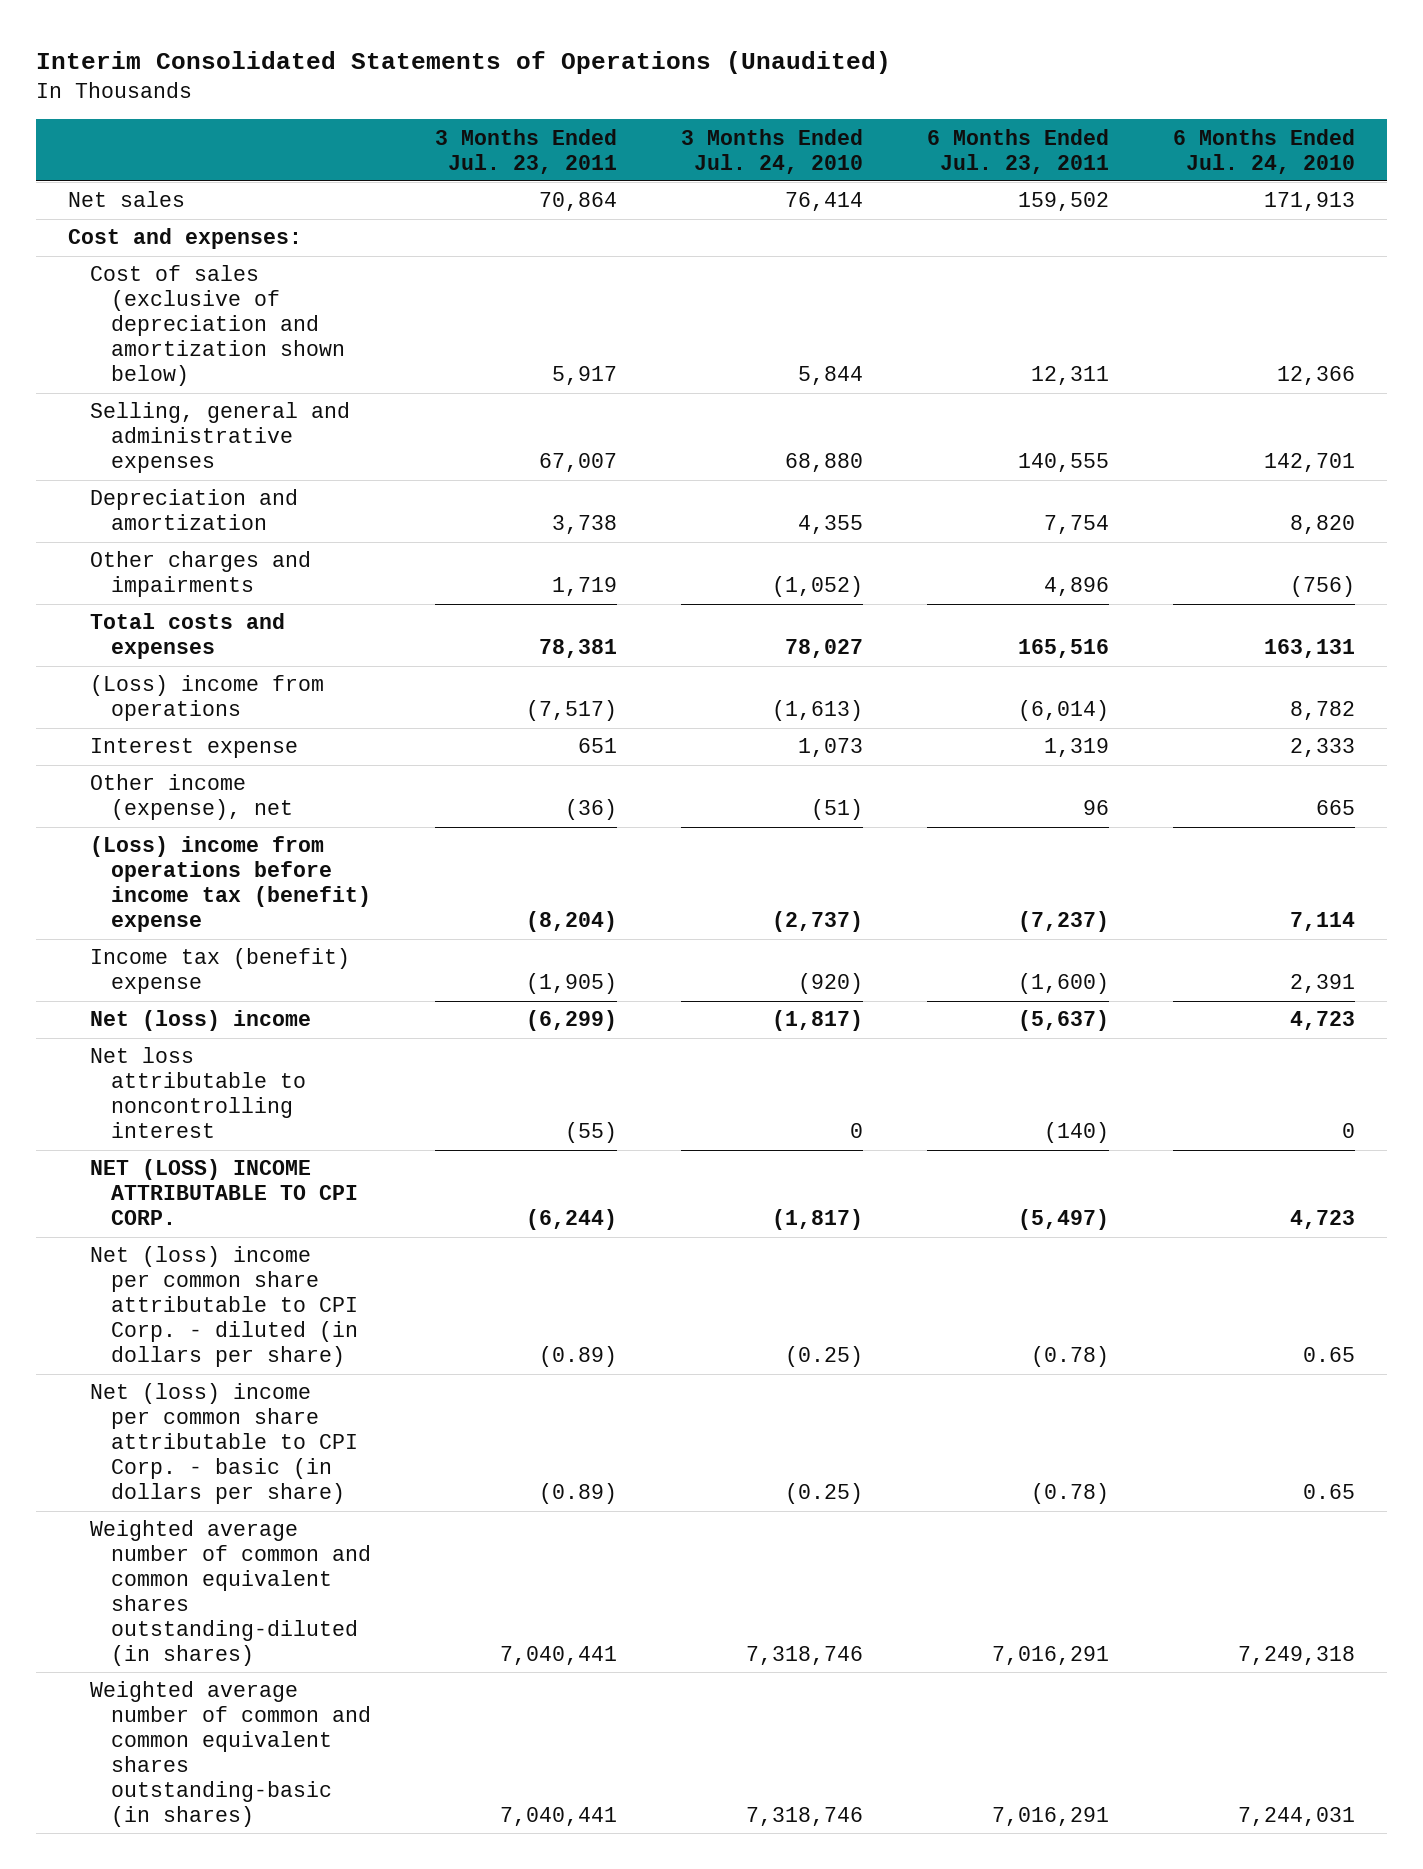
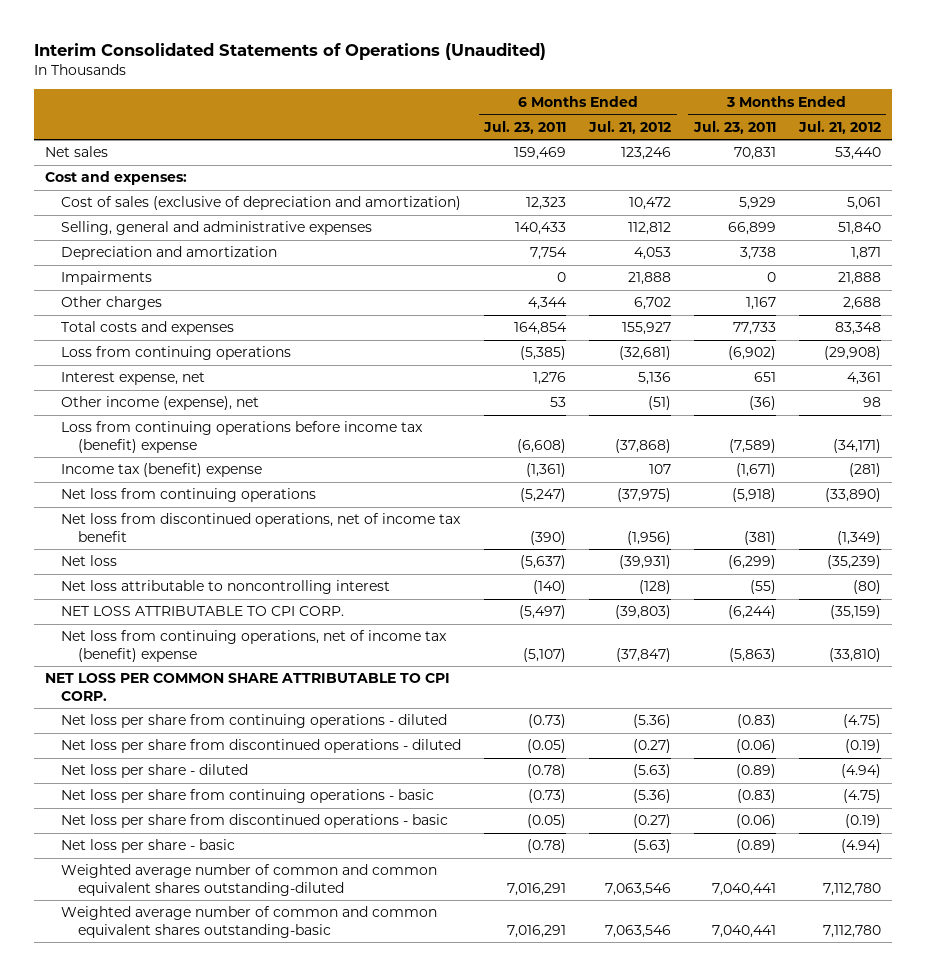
- | 3 Months Ended Jul. 23, 2011 | 3 Months Ended Jul. 24, 2010 | 6 Months Ended Jul. 23, 2011 | 6 Months Ended Jul. 24, 2010
+ | 6 Months Ended Jul. 23, 2011 | 6 Months Ended Jul. 21, 2012 | 3 Months Ended Jul. 23, 2011 | 3 Months Ended Jul. 21, 2012
- Net sales | 70,864 | 76,414 | 159,502 | 171,913
+ Net sales | 159,469 | 123,246 | 70,831 | 53,440
- Cost of sales (exclusive of depreciation and amortization shown below) | 5,917 | 5,844 | 12,311 | 12,366
- Selling, general and administrative expenses | 67,007 | 68,880 | 140,555 | 142,701
+ Cost of sales (exclusive of depreciation and amortization) | 12,323 | 10,472 | 5,929 | 5,061
+ Selling, general and administrative expenses | 140,433 | 112,812 | 66,899 | 51,840
- Other charges and impairments | 1,719 | (1,052) | 4,896 | (756)
- Total costs and expenses | 78,381 | 78,027 | 165,516 | 163,131
- (Loss) income from operations | (7,517) | (1,613) | (6,014) | 8,782
- Interest expense | 651 | 1,073 | 1,319 | 2,333
- Other income (expense), net | (36) | (51) | 96 | 665
- (Loss) income from operations before income tax (benefit) expense | (8,204) | (2,737) | (7,237) | 7,114
- Income tax (benefit) expense | (1,905) | (920) | (1,600) | 2,391
- Net (loss) income | (6,299) | (1,817) | (5,637) | 4,723
+ Impairments | 0 | 21,888 | 0 | 21,888
+ Other charges | 4,344 | 6,702 | 1,167 | 2,688
+ Total costs and expenses | 164,854 | 155,927 | 77,733 | 83,348
+ Loss from continuing operations | (5,385) | (32,681) | (6,902) | (29,908)
+ Interest expense, net | 1,276 | 5,136 | 651 | 4,361
+ Other income (expense), net | 53 | (51) | (36) | 98
+ Loss from continuing operations before income tax (benefit) expense | (6,608) | (37,868) | (7,589) | (34,171)
+ Income tax (benefit) expense | (1,361) | 107 | (1,671) | (281)
+ Net loss from continuing operations | (5,247) | (37,975) | (5,918) | (33,890)
+ Net loss from discontinued operations, net of income tax benefit | (390) | (1,956) | (381) | (1,349)
+ Net loss | (5,637) | (39,931) | (6,299) | (35,239)
- NET (LOSS) INCOME ATTRIBUTABLE TO CPI CORP. | (6,244) | (1,817) | (5,497) | 4,723
- Net (loss) income per common share attributable to CPI Corp. - diluted (in dollars per share) | (0.89) | (0.25) | (0.78) | 0.65
- Net (loss) income per common share attributable to CPI Corp. - basic (in dollars per share) | (0.89) | (0.25) | (0.78) | 0.65
- Weighted average number of common and common equivalent shares outstanding-diluted (in shares) | 7,040,441 | 7,318,746 | 7,016,291 | 7,249,318
- Weighted average number of common and common equivalent shares outstanding-basic (in shares) | 7,040,441 | 7,318,746 | 7,016,291 | 7,244,031
+ NET LOSS ATTRIBUTABLE TO CPI CORP. | (5,497) | (39,803) | (6,244) | (35,159)
+ Net loss from continuing operations, net of income tax (benefit) expense | (5,107) | (37,847) | (5,863) | (33,810)
+ NET LOSS PER COMMON SHARE ATTRIBUTABLE TO CPI CORP.
+ Net loss per share from continuing operations - diluted | (0.73) | (5.36) | (0.83) | (4.75)
+ Net loss per share from discontinued operations - diluted | (0.05) | (0.27) | (0.06) | (0.19)
+ Net loss per share - diluted | (0.78) | (5.63) | (0.89) | (4.94)
+ Net loss per share from continuing operations - basic | (0.73) | (5.36) | (0.83) | (4.75)
+ Net loss per share from discontinued operations - basic | (0.05) | (0.27) | (0.06) | (0.19)
+ Net loss per share - basic | (0.78) | (5.63) | (0.89) | (4.94)
+ Weighted average number of common and common equivalent shares outstanding-diluted | 7,016,291 | 7,063,546 | 7,040,441 | 7,112,780
+ Weighted average number of common and common equivalent shares outstanding-basic | 7,016,291 | 7,063,546 | 7,040,441 | 7,112,780

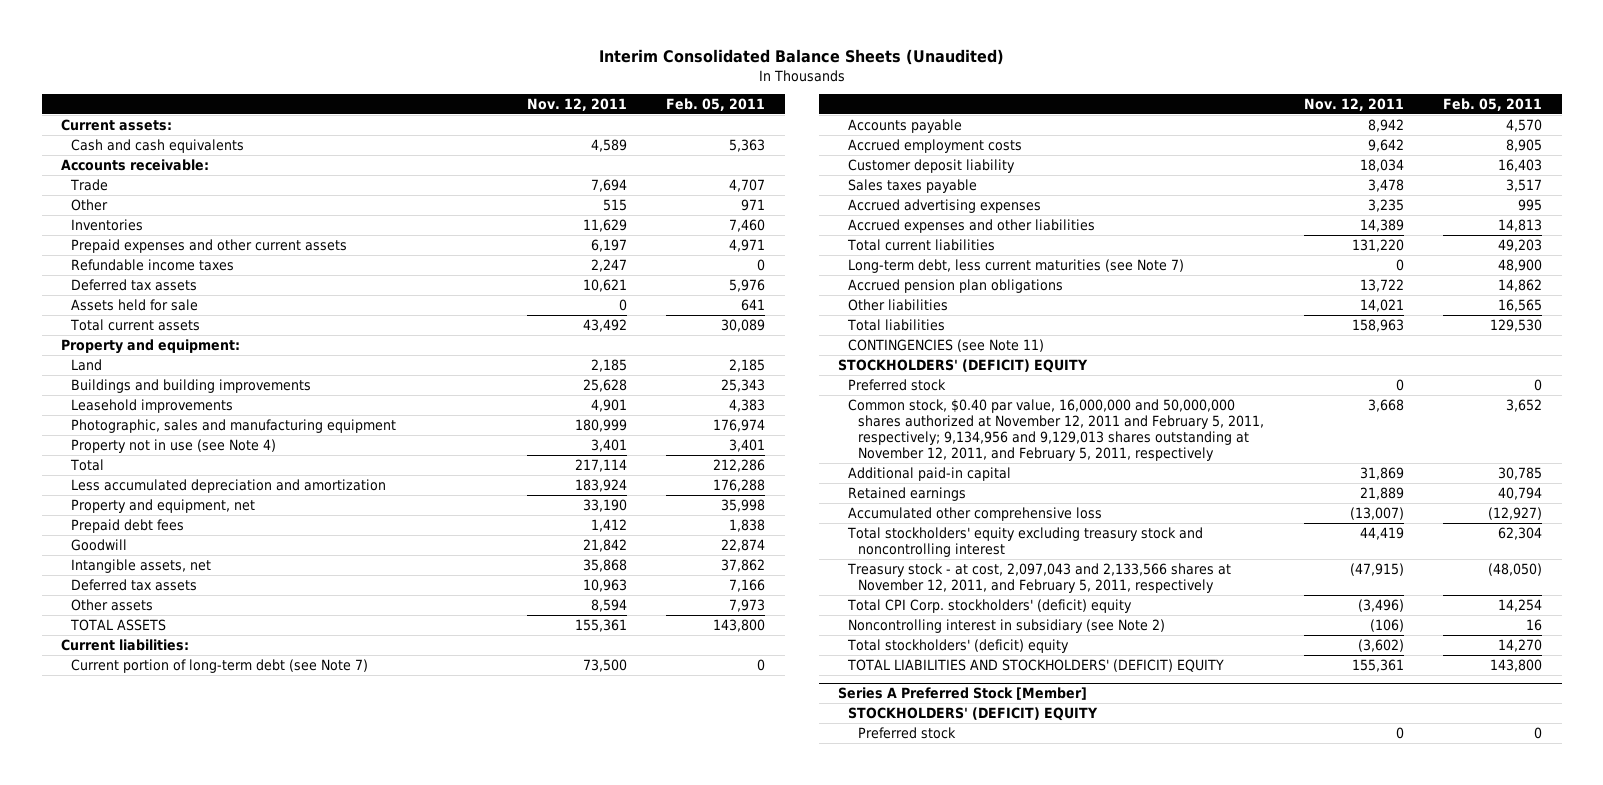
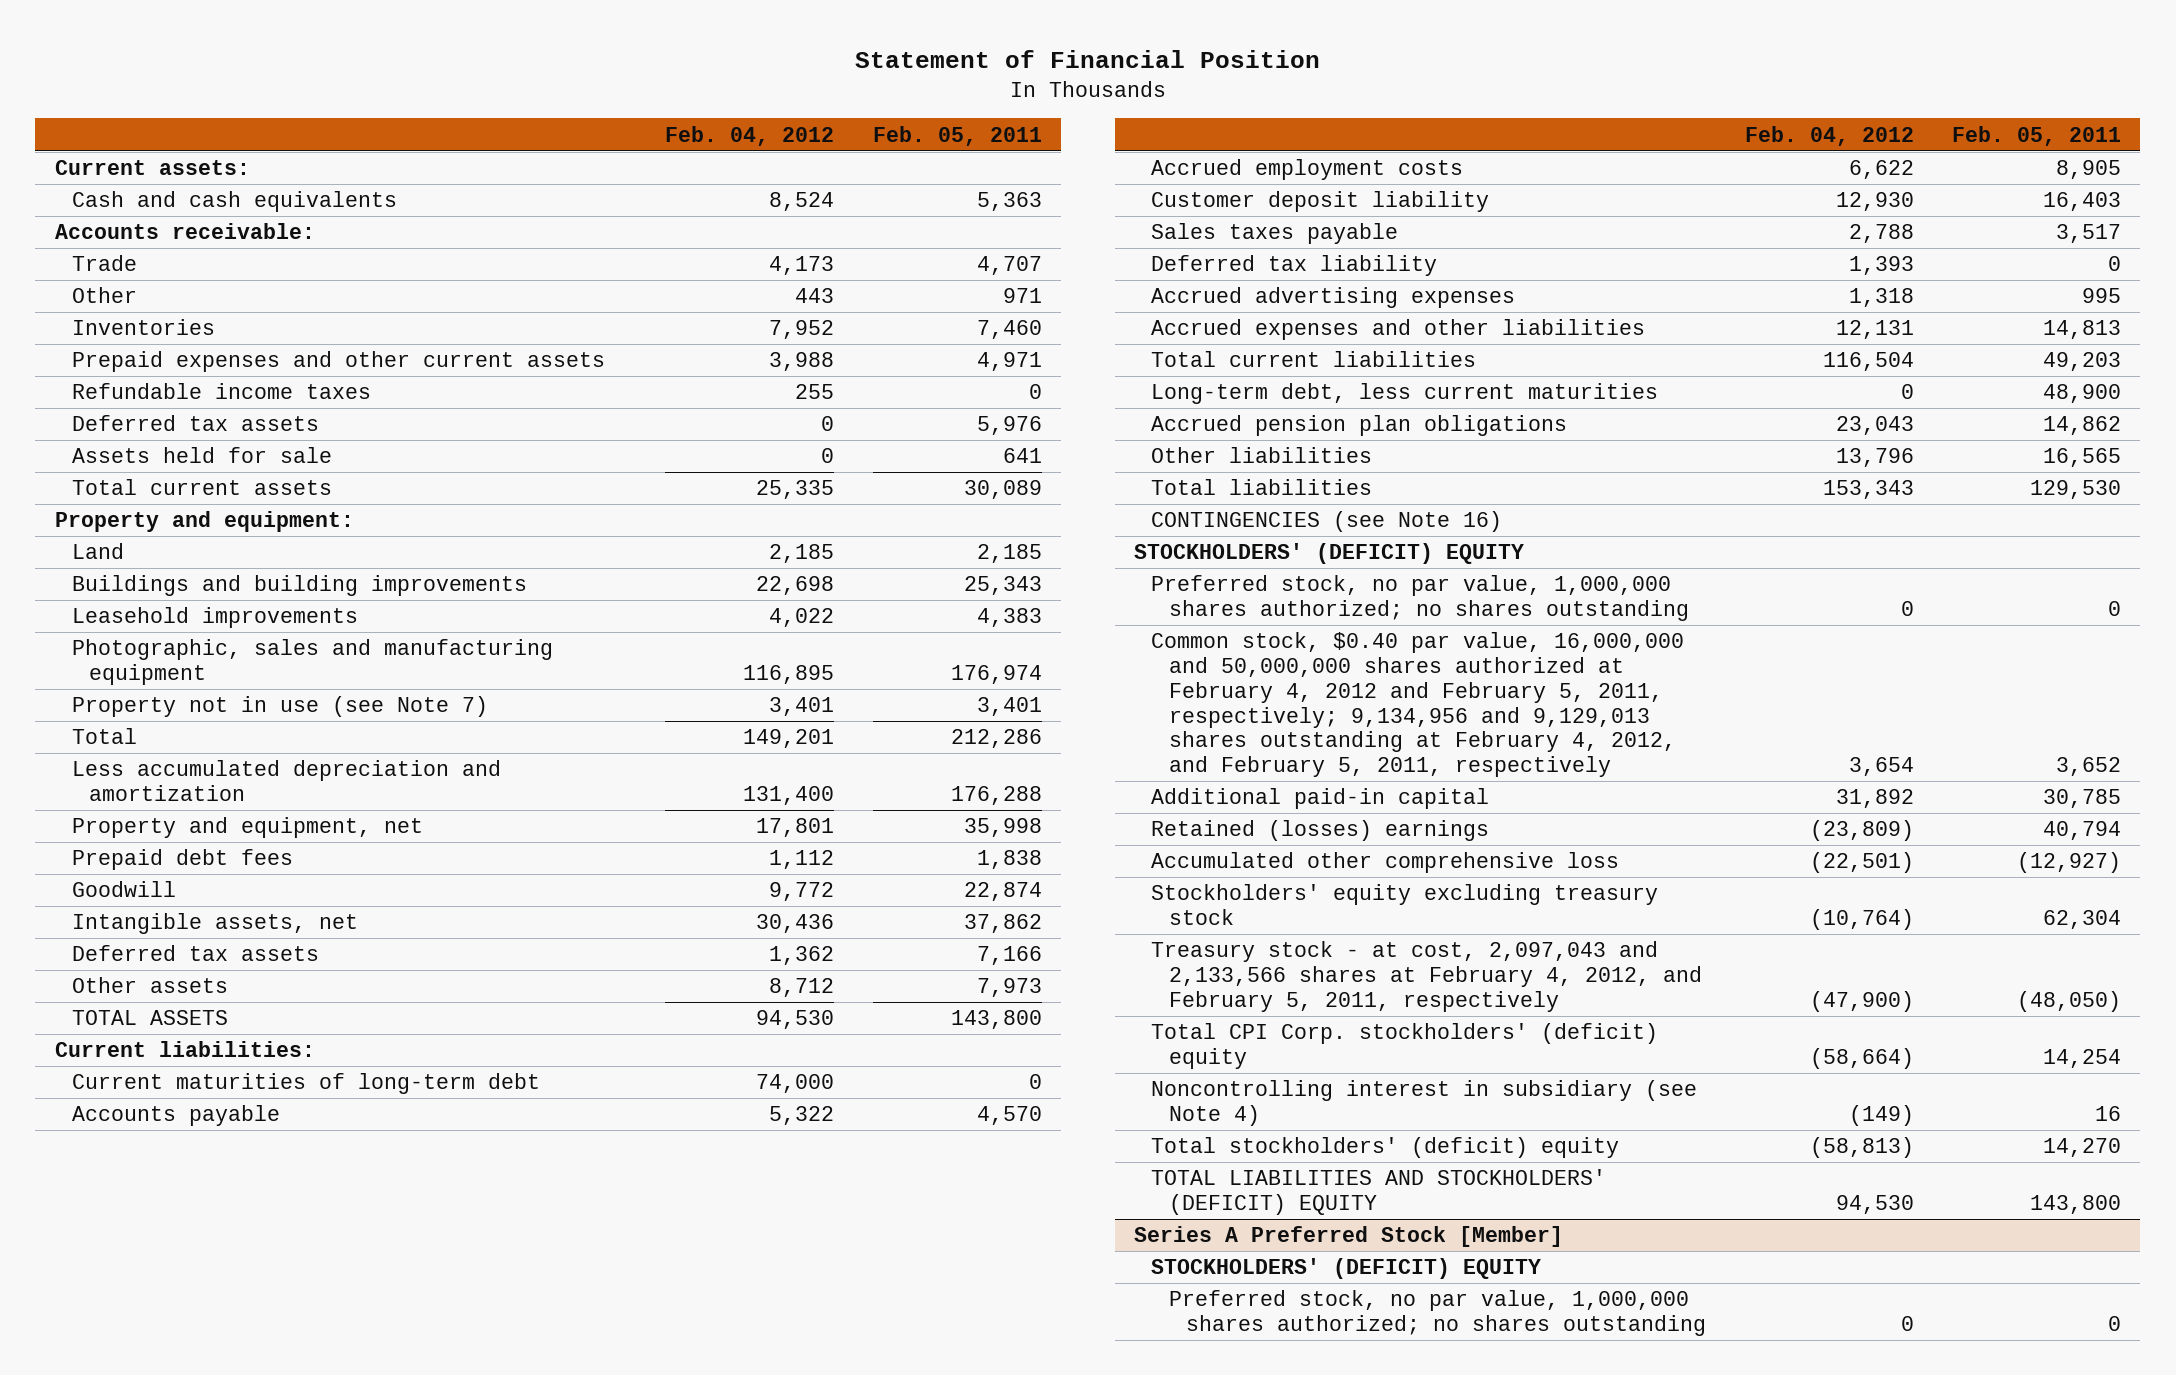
- Interim Consolidated Balance Sheets (Unaudited)
+ Statement of Financial Position
- | Nov. 12, 2011 | Feb. 05, 2011
+ | Feb. 04, 2012 | Feb. 05, 2011
- Property not in use (see Note 4) | 3,401 | 3,401
+ Property not in use (see Note 7) | 3,401 | 3,401
- Current portion of long-term debt (see Note 7) | 73,500 | 0
+ Current maturities of long-term debt | 74,000 | 0
+ Deferred tax liability | 1,393 | 0
- Long-term debt, less current maturities (see Note 7) | 0 | 48,900
+ Long-term debt, less current maturities | 0 | 48,900
- CONTINGENCIES (see Note 11)
+ CONTINGENCIES (see Note 16)
- Preferred stock | 0 | 0
- Common stock, $0.40 par value, 16,000,000 and 50,000,000 shares authorized at November 12, 2011 and February 5, 2011, respectively; 9,134,956 and 9,129,013 shares outstanding at November 12, 2011, and February 5, 2011, respectively | 3,668 | 3,652
+ Preferred stock, no par value, 1,000,000 shares authorized; no shares outstanding | 0 | 0
+ Common stock, $0.40 par value, 16,000,000 and 50,000,000 shares authorized at February 4, 2012 and February 5, 2011, respectively; 9,134,956 and 9,129,013 shares outstanding at February 4, 2012, and February 5, 2011, respectively | 3,654 | 3,652
- Retained earnings | 21,889 | 40,794
+ Retained (losses) earnings | (23,809) | 40,794
- Total stockholders' equity excluding treasury stock and noncontrolling interest | 44,419 | 62,304
- Treasury stock - at cost, 2,097,043 and 2,133,566 shares at November 12, 2011, and February 5, 2011, respectively | (47,915) | (48,050)
+ Stockholders' equity excluding treasury stock | (10,764) | 62,304
+ Treasury stock - at cost, 2,097,043 and 2,133,566 shares at February 4, 2012, and February 5, 2011, respectively | (47,900) | (48,050)
- Noncontrolling interest in subsidiary (see Note 2) | (106) | 16
+ Noncontrolling interest in subsidiary (see Note 4) | (149) | 16
@ Series A Preferred Stock [Member]
- Preferred stock | 0 | 0
+ Preferred stock, no par value, 1,000,000 shares authorized; no shares outstanding | 0 | 0

